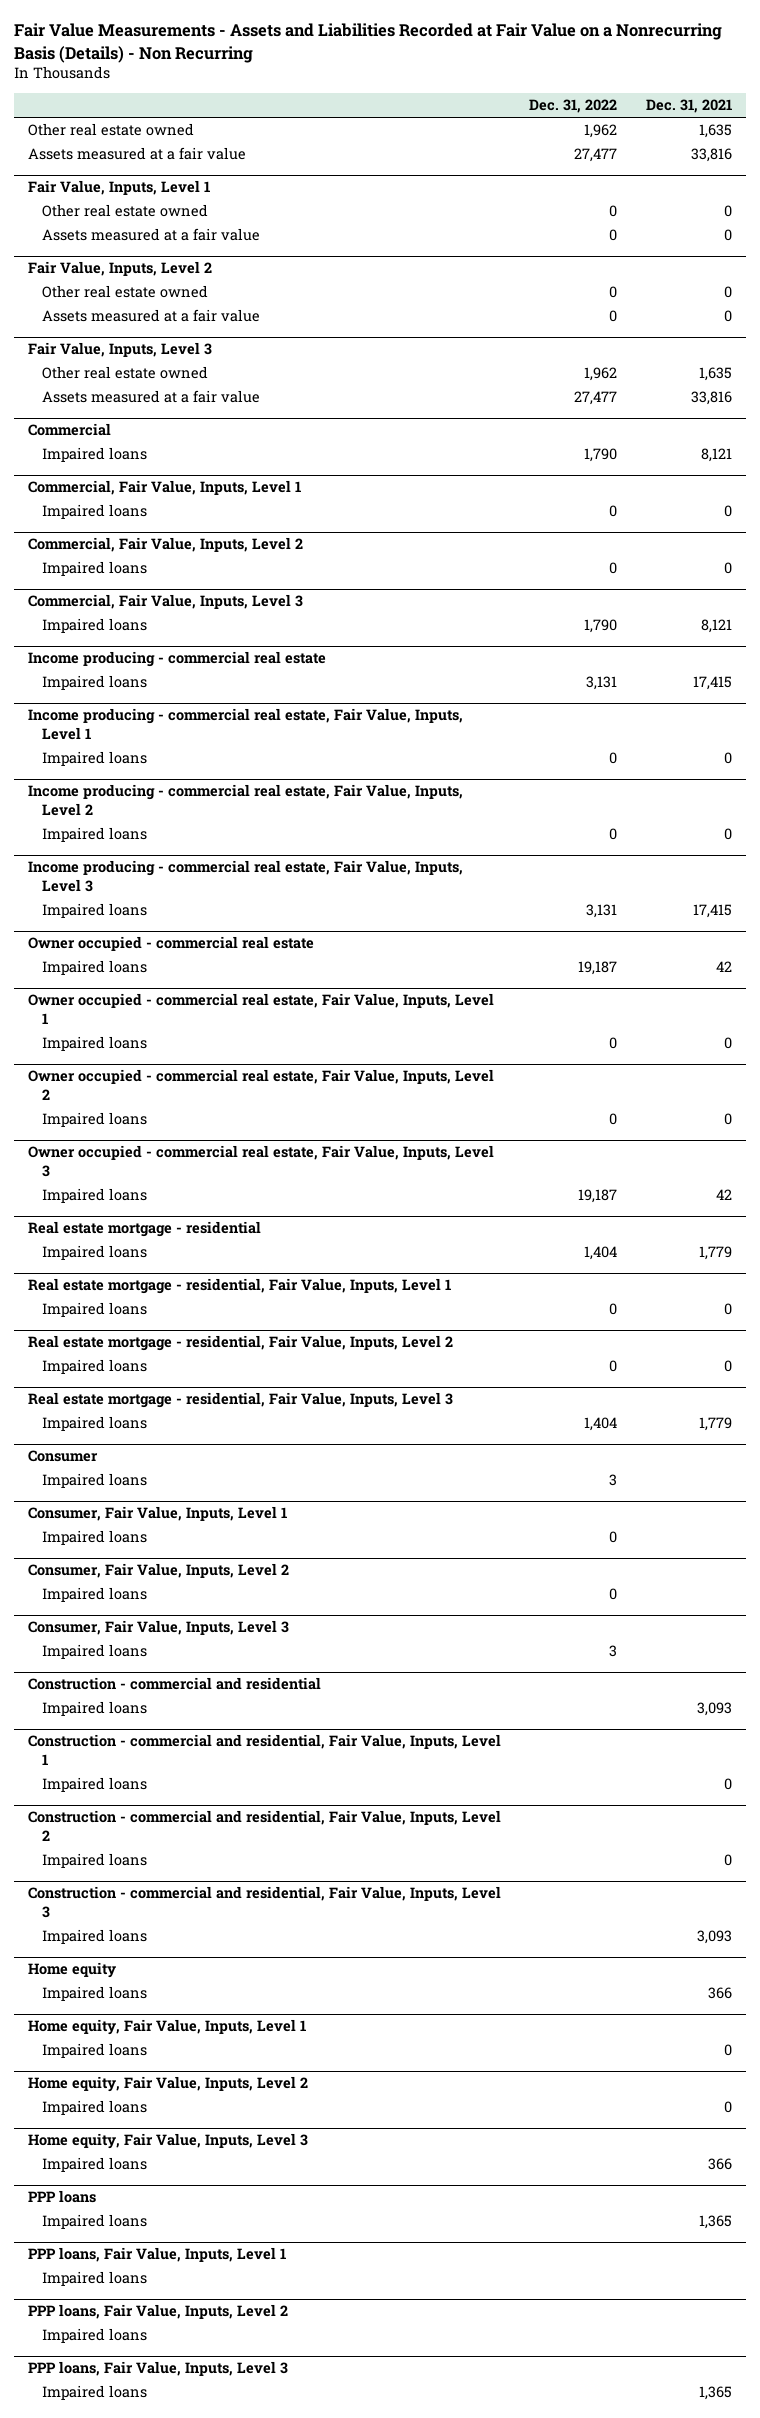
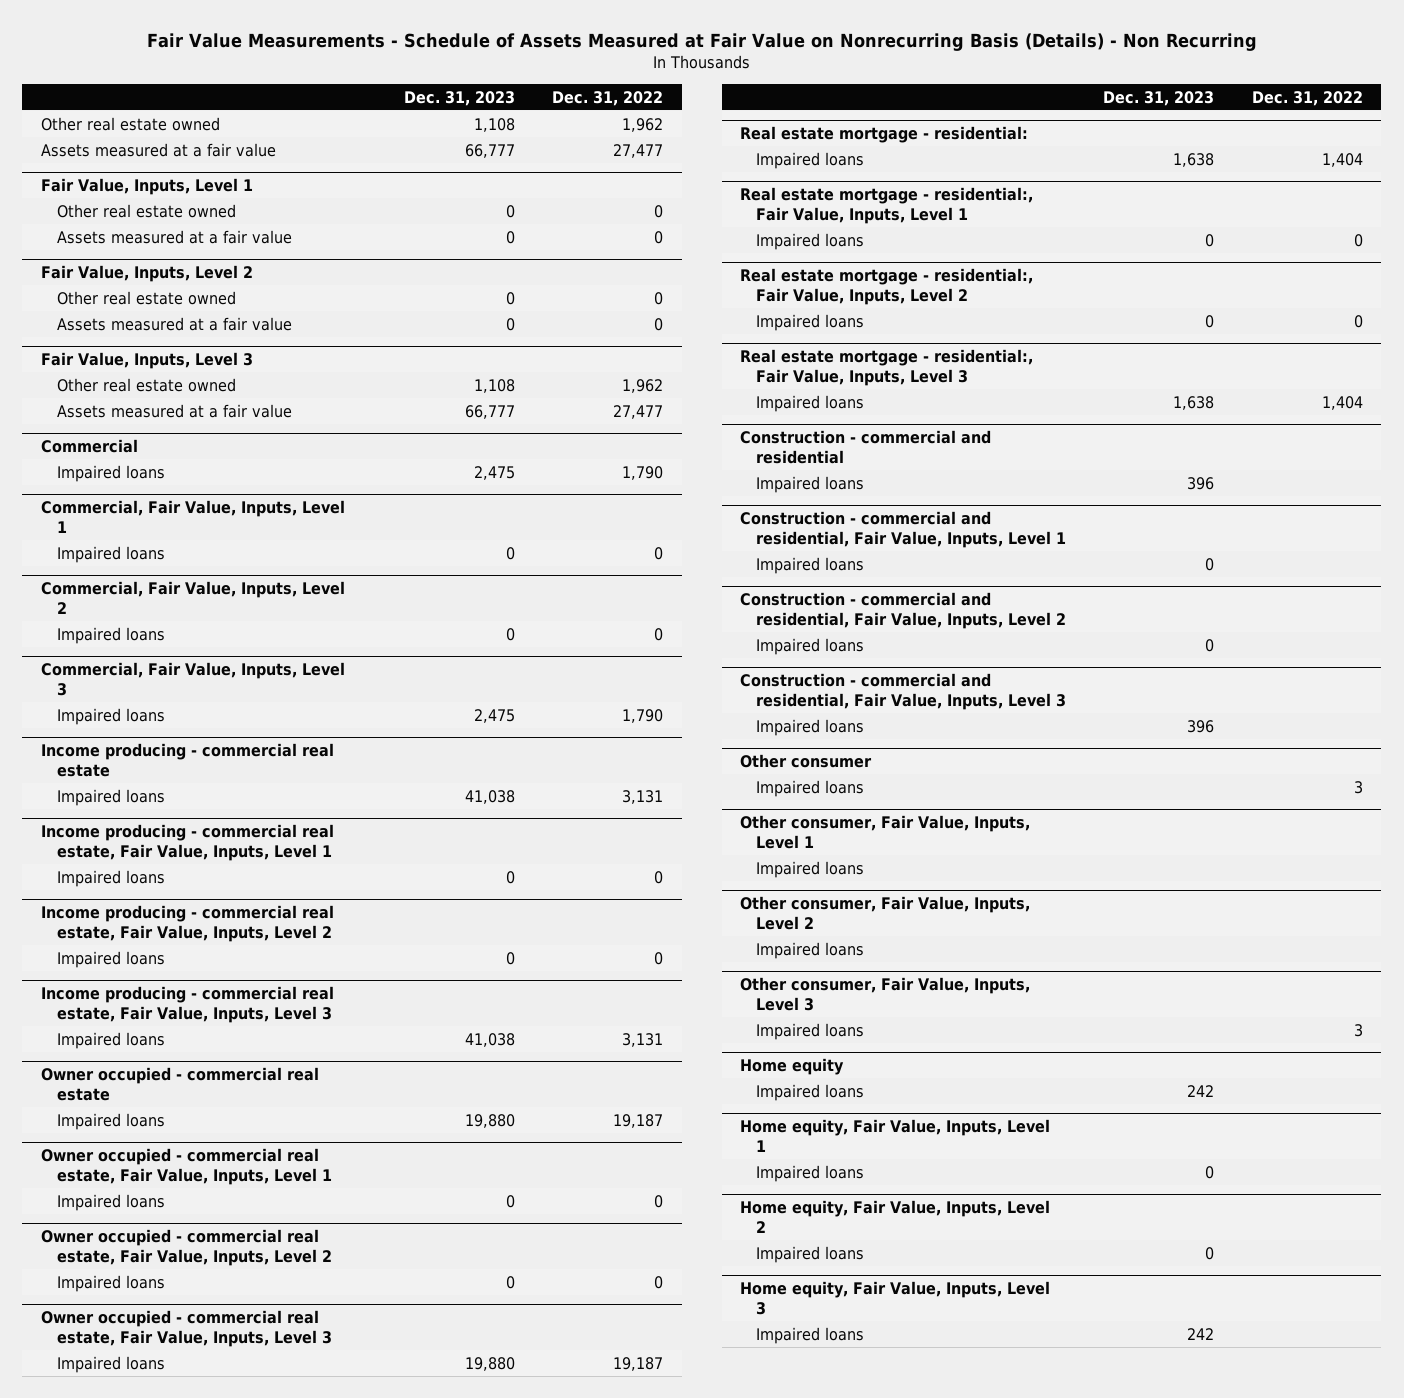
- Fair Value Measurements - Assets and Liabilities Recorded at Fair Value on a Nonrecurring Basis (Details) - Non Recurring
+ Fair Value Measurements - Schedule of Assets Measured at Fair Value on Nonrecurring Basis (Details) - Non Recurring
- | Dec. 31, 2022 | Dec. 31, 2021
+ | Dec. 31, 2023 | Dec. 31, 2022
- Real estate mortgage - residential
+ Real estate mortgage - residential:
- Real estate mortgage - residential, Fair Value, Inputs, Level 1
+ Real estate mortgage - residential:, Fair Value, Inputs, Level 1
- Real estate mortgage - residential, Fair Value, Inputs, Level 2
+ Real estate mortgage - residential:, Fair Value, Inputs, Level 2
- Real estate mortgage - residential, Fair Value, Inputs, Level 3
+ Real estate mortgage - residential:, Fair Value, Inputs, Level 3
- Consumer
- Impaired loans | 3 |
- Consumer, Fair Value, Inputs, Level 1
- Impaired loans | 0 |
- Consumer, Fair Value, Inputs, Level 2
- Impaired loans | 0 |
- Consumer, Fair Value, Inputs, Level 3
- Impaired loans | 3 |
+ Other consumer
+ Impaired loans | | 3
+ Other consumer, Fair Value, Inputs, Level 1
+ Impaired loans
+ Other consumer, Fair Value, Inputs, Level 2
+ Impaired loans
+ Other consumer, Fair Value, Inputs, Level 3
+ Impaired loans | | 3
- PPP loans
- Impaired loans | | 1,365
- PPP loans, Fair Value, Inputs, Level 1
- Impaired loans
- PPP loans, Fair Value, Inputs, Level 2
- Impaired loans
- PPP loans, Fair Value, Inputs, Level 3
- Impaired loans | | 1,365

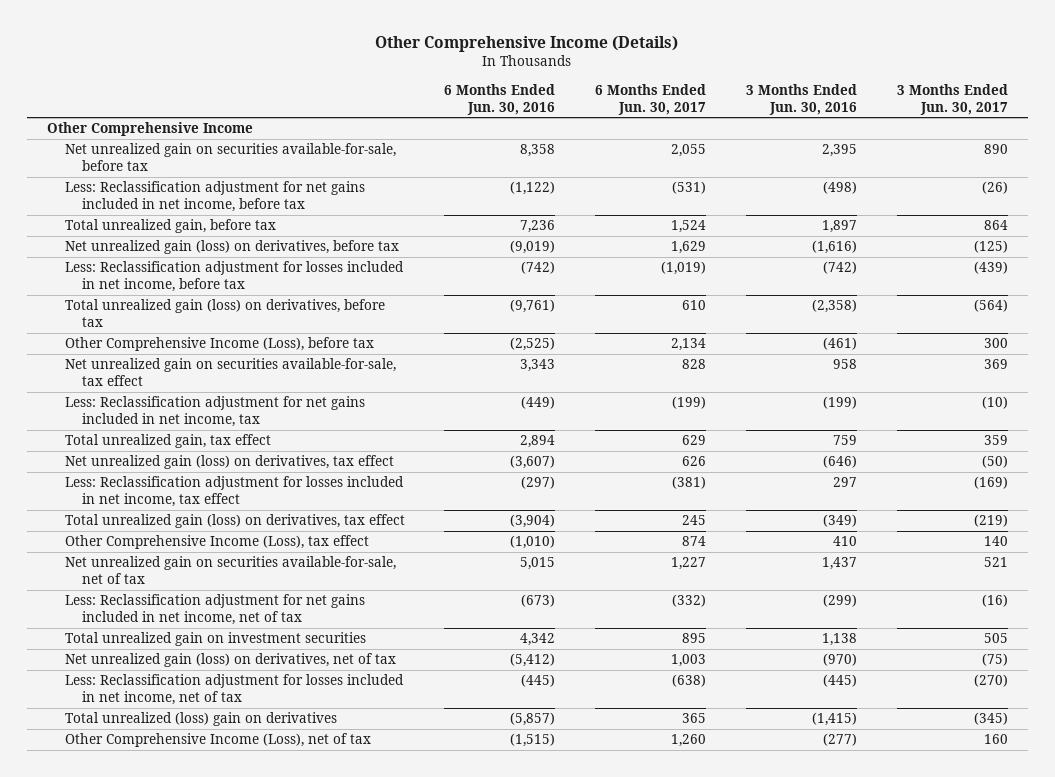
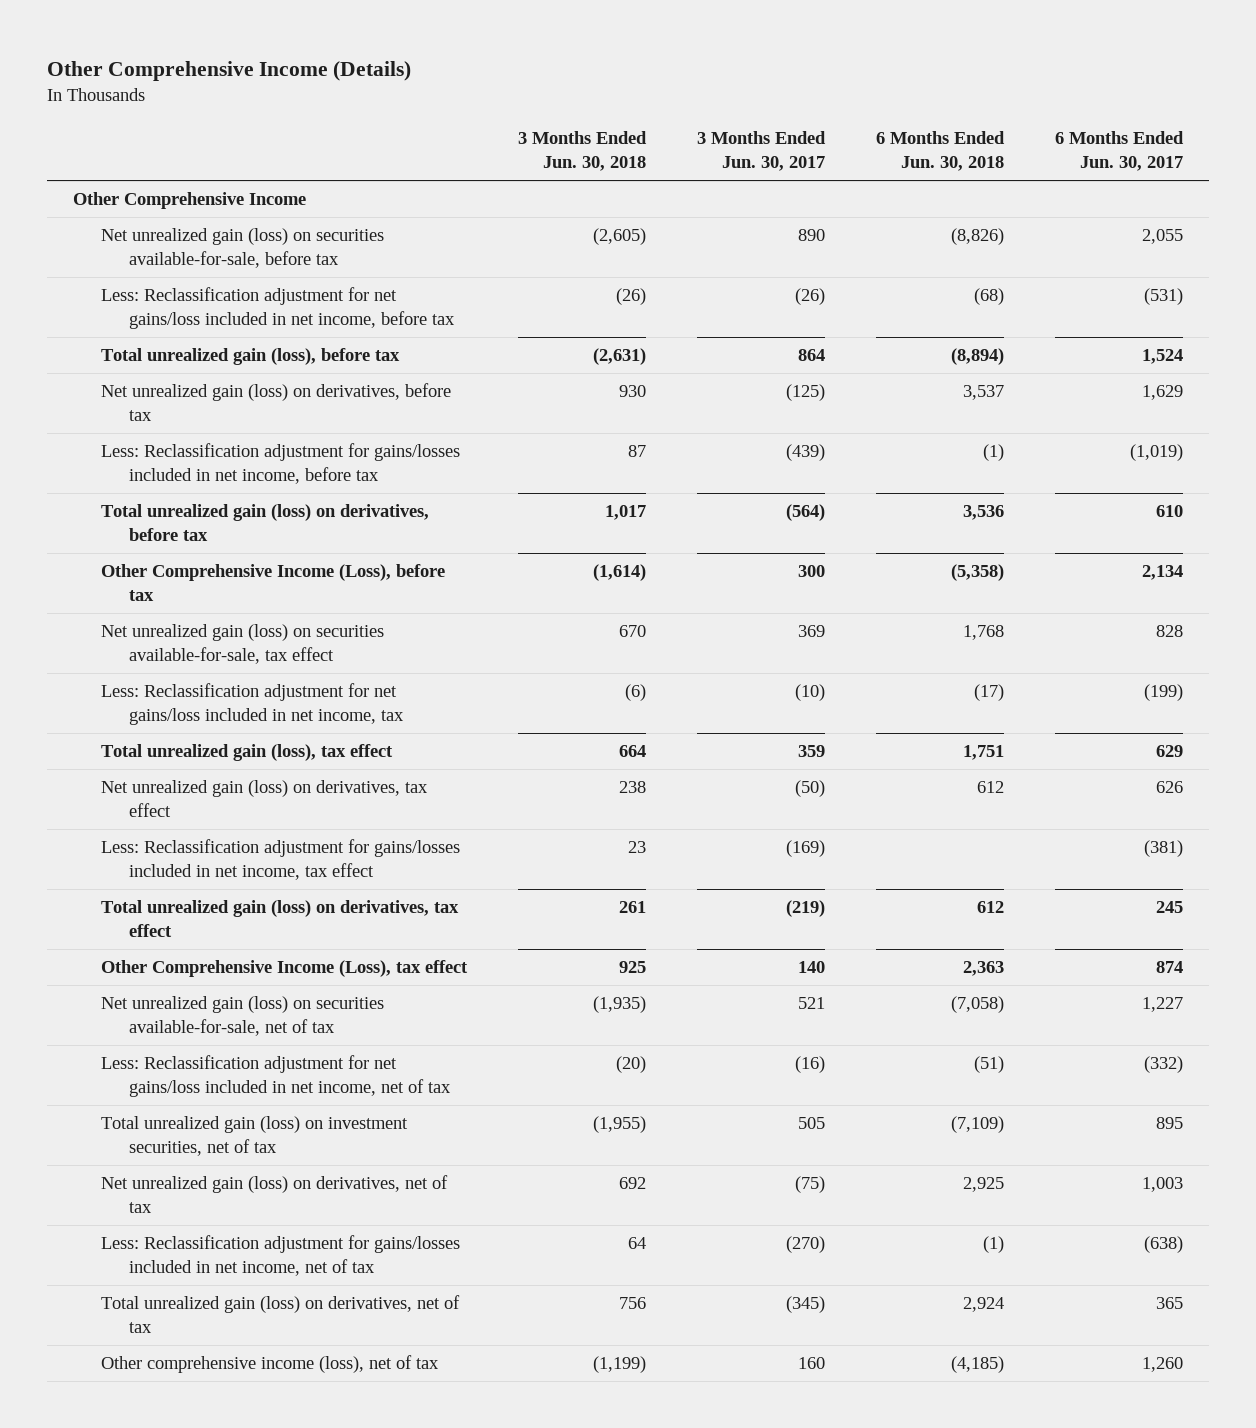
- | 6 Months Ended Jun. 30, 2016 | 6 Months Ended Jun. 30, 2017 | 3 Months Ended Jun. 30, 2016 | 3 Months Ended Jun. 30, 2017
+ | 3 Months Ended Jun. 30, 2018 | 3 Months Ended Jun. 30, 2017 | 6 Months Ended Jun. 30, 2018 | 6 Months Ended Jun. 30, 2017
- Net unrealized gain on securities available-for-sale, before tax | 8,358 | 2,055 | 2,395 | 890
- Less: Reclassification adjustment for net gains included in net income, before tax | (1,122) | (531) | (498) | (26)
- Total unrealized gain, before tax | 7,236 | 1,524 | 1,897 | 864
+ Net unrealized gain (loss) on securities available-for-sale, before tax | (2,605) | 890 | (8,826) | 2,055
+ Less: Reclassification adjustment for net gains/loss included in net income, before tax | (26) | (26) | (68) | (531)
+ Total unrealized gain (loss), before tax | (2,631) | 864 | (8,894) | 1,524
- Less: Reclassification adjustment for losses included in net income, before tax | (742) | (1,019) | (742) | (439)
+ Less: Reclassification adjustment for gains/losses included in net income, before tax | 87 | (439) | (1) | (1,019)
- Net unrealized gain on securities available-for-sale, tax effect | 3,343 | 828 | 958 | 369
- Less: Reclassification adjustment for net gains included in net income, tax | (449) | (199) | (199) | (10)
- Total unrealized gain, tax effect | 2,894 | 629 | 759 | 359
+ Net unrealized gain (loss) on securities available-for-sale, tax effect | 670 | 369 | 1,768 | 828
+ Less: Reclassification adjustment for net gains/loss included in net income, tax | (6) | (10) | (17) | (199)
+ Total unrealized gain (loss), tax effect | 664 | 359 | 1,751 | 629
- Less: Reclassification adjustment for losses included in net income, tax effect | (297) | (381) | 297 | (169)
+ Less: Reclassification adjustment for gains/losses included in net income, tax effect | 23 | (169) | | (381)
- Net unrealized gain on securities available-for-sale, net of tax | 5,015 | 1,227 | 1,437 | 521
- Less: Reclassification adjustment for net gains included in net income, net of tax | (673) | (332) | (299) | (16)
- Total unrealized gain on investment securities | 4,342 | 895 | 1,138 | 505
+ Net unrealized gain (loss) on securities available-for-sale, net of tax | (1,935) | 521 | (7,058) | 1,227
+ Less: Reclassification adjustment for net gains/loss included in net income, net of tax | (20) | (16) | (51) | (332)
+ Total unrealized gain (loss) on investment securities, net of tax | (1,955) | 505 | (7,109) | 895
- Less: Reclassification adjustment for losses included in net income, net of tax | (445) | (638) | (445) | (270)
- Total unrealized (loss) gain on derivatives | (5,857) | 365 | (1,415) | (345)
- Other Comprehensive Income (Loss), net of tax | (1,515) | 1,260 | (277) | 160
+ Less: Reclassification adjustment for gains/losses included in net income, net of tax | 64 | (270) | (1) | (638)
+ Total unrealized gain (loss) on derivatives, net of tax | 756 | (345) | 2,924 | 365
+ Other comprehensive income (loss), net of tax | (1,199) | 160 | (4,185) | 1,260

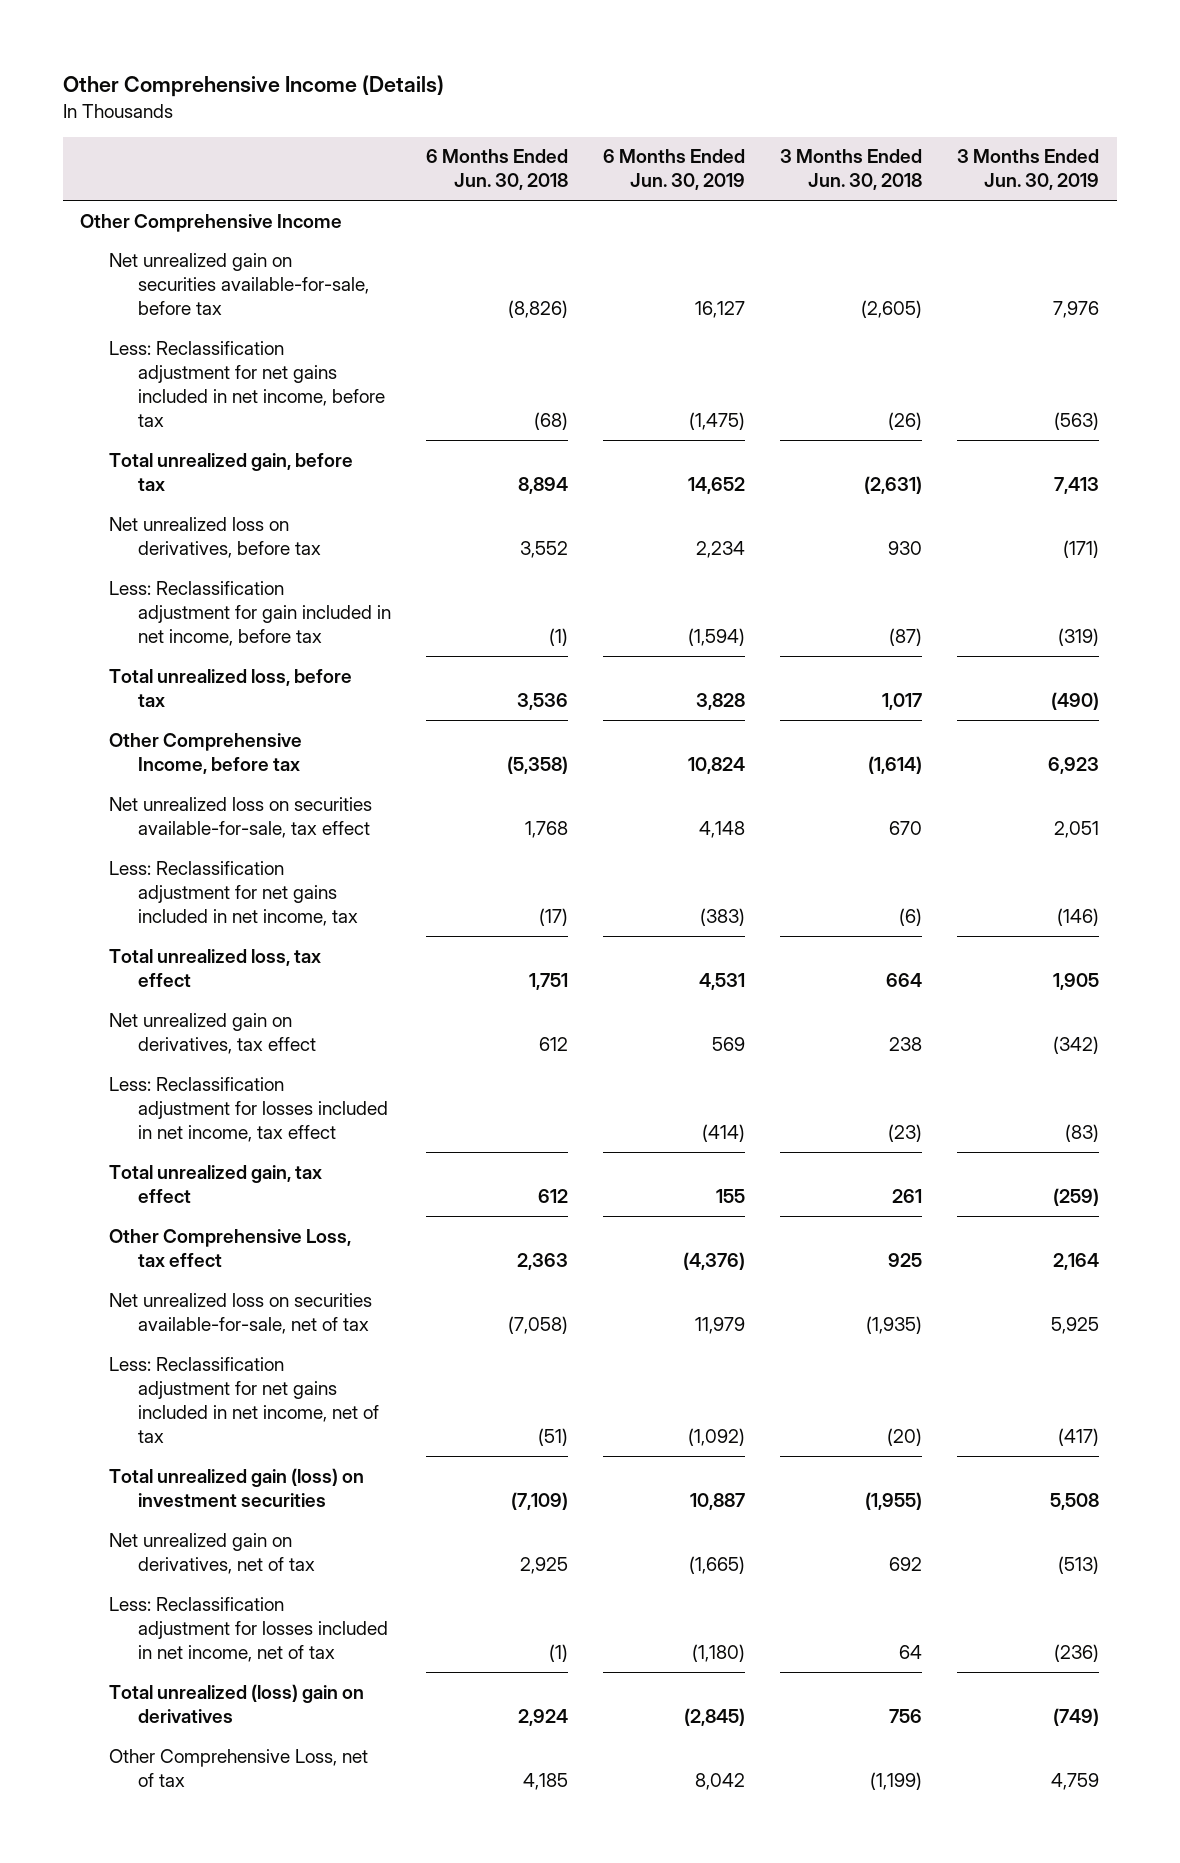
- | 3 Months Ended Jun. 30, 2018 | 3 Months Ended Jun. 30, 2017 | 6 Months Ended Jun. 30, 2018 | 6 Months Ended Jun. 30, 2017
+ | 6 Months Ended Jun. 30, 2018 | 6 Months Ended Jun. 30, 2019 | 3 Months Ended Jun. 30, 2018 | 3 Months Ended Jun. 30, 2019
- Net unrealized gain (loss) on securities available-for-sale, before tax | (2,605) | 890 | (8,826) | 2,055
- Less: Reclassification adjustment for net gains/loss included in net income, before tax | (26) | (26) | (68) | (531)
- Total unrealized gain (loss), before tax | (2,631) | 864 | (8,894) | 1,524
- Net unrealized gain (loss) on derivatives, before tax | 930 | (125) | 3,537 | 1,629
- Less: Reclassification adjustment for gains/losses included in net income, before tax | 87 | (439) | (1) | (1,019)
- Total unrealized gain (loss) on derivatives, before tax | 1,017 | (564) | 3,536 | 610
- Other Comprehensive Income (Loss), before tax | (1,614) | 300 | (5,358) | 2,134
- Net unrealized gain (loss) on securities available-for-sale, tax effect | 670 | 369 | 1,768 | 828
- Less: Reclassification adjustment for net gains/loss included in net income, tax | (6) | (10) | (17) | (199)
- Total unrealized gain (loss), tax effect | 664 | 359 | 1,751 | 629
- Net unrealized gain (loss) on derivatives, tax effect | 238 | (50) | 612 | 626
- Less: Reclassification adjustment for gains/losses included in net income, tax effect | 23 | (169) | | (381)
- Total unrealized gain (loss) on derivatives, tax effect | 261 | (219) | 612 | 245
- Other Comprehensive Income (Loss), tax effect | 925 | 140 | 2,363 | 874
- Net unrealized gain (loss) on securities available-for-sale, net of tax | (1,935) | 521 | (7,058) | 1,227
- Less: Reclassification adjustment for net gains/loss included in net income, net of tax | (20) | (16) | (51) | (332)
- Total unrealized gain (loss) on investment securities, net of tax | (1,955) | 505 | (7,109) | 895
- Net unrealized gain (loss) on derivatives, net of tax | 692 | (75) | 2,925 | 1,003
- Less: Reclassification adjustment for gains/losses included in net income, net of tax | 64 | (270) | (1) | (638)
- Total unrealized gain (loss) on derivatives, net of tax | 756 | (345) | 2,924 | 365
- Other comprehensive income (loss), net of tax | (1,199) | 160 | (4,185) | 1,260
+ Net unrealized gain on securities available-for-sale, before tax | (8,826) | 16,127 | (2,605) | 7,976
+ Less: Reclassification adjustment for net gains included in net income, before tax | (68) | (1,475) | (26) | (563)
+ Total unrealized gain, before tax | 8,894 | 14,652 | (2,631) | 7,413
+ Net unrealized loss on derivatives, before tax | 3,552 | 2,234 | 930 | (171)
+ Less: Reclassification adjustment for gain included in net income, before tax | (1) | (1,594) | (87) | (319)
+ Total unrealized loss, before tax | 3,536 | 3,828 | 1,017 | (490)
+ Other Comprehensive Income, before tax | (5,358) | 10,824 | (1,614) | 6,923
+ Net unrealized loss on securities available-for-sale, tax effect | 1,768 | 4,148 | 670 | 2,051
+ Less: Reclassification adjustment for net gains included in net income, tax | (17) | (383) | (6) | (146)
+ Total unrealized loss, tax effect | 1,751 | 4,531 | 664 | 1,905
+ Net unrealized gain on derivatives, tax effect | 612 | 569 | 238 | (342)
+ Less: Reclassification adjustment for losses included in net income, tax effect | | (414) | (23) | (83)
+ Total unrealized gain, tax effect | 612 | 155 | 261 | (259)
+ Other Comprehensive Loss, tax effect | 2,363 | (4,376) | 925 | 2,164
+ Net unrealized loss on securities available-for-sale, net of tax | (7,058) | 11,979 | (1,935) | 5,925
+ Less: Reclassification adjustment for net gains included in net income, net of tax | (51) | (1,092) | (20) | (417)
+ Total unrealized gain (loss) on investment securities | (7,109) | 10,887 | (1,955) | 5,508
+ Net unrealized gain on derivatives, net of tax | 2,925 | (1,665) | 692 | (513)
+ Less: Reclassification adjustment for losses included in net income, net of tax | (1) | (1,180) | 64 | (236)
+ Total unrealized (loss) gain on derivatives | 2,924 | (2,845) | 756 | (749)
+ Other Comprehensive Loss, net of tax | 4,185 | 8,042 | (1,199) | 4,759

